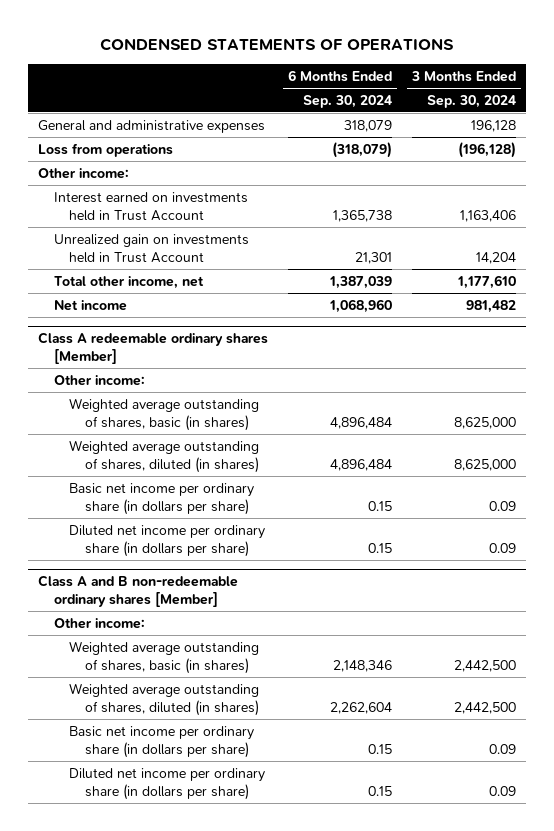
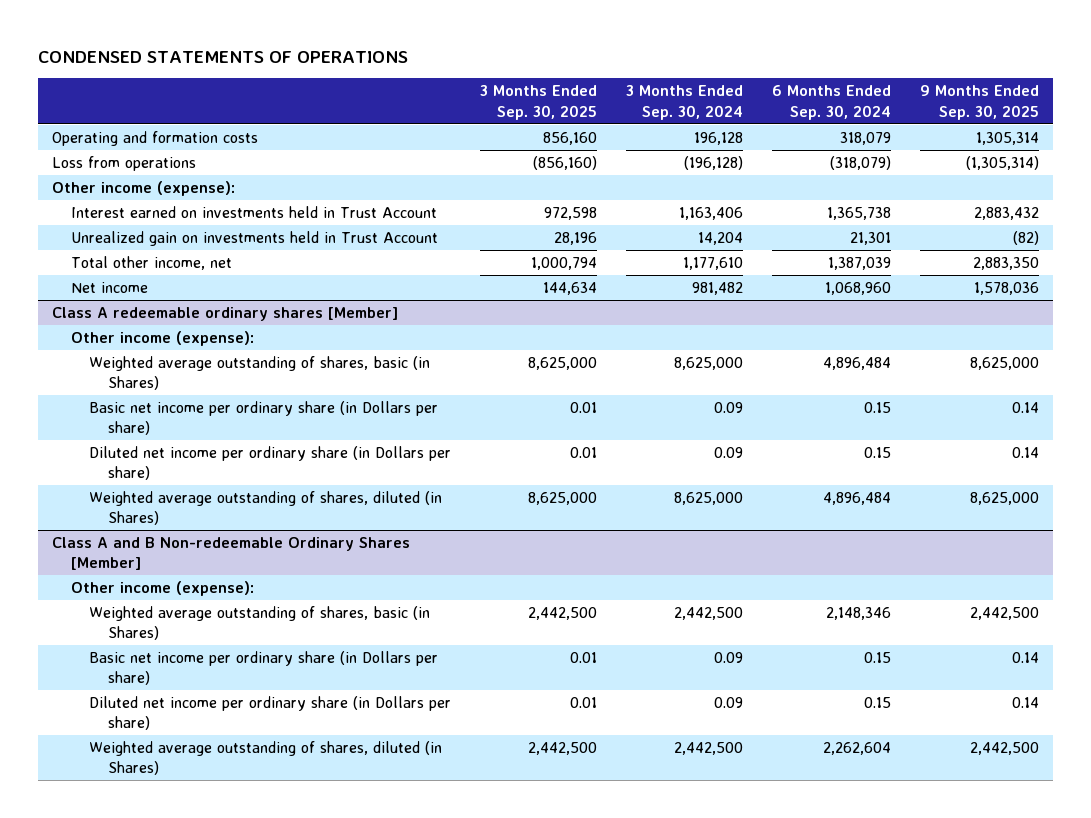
- | 6 Months Ended Sep. 30, 2024 | 3 Months Ended Sep. 30, 2024
+ | 3 Months Ended Sep. 30, 2025 | 3 Months Ended Sep. 30, 2024 | 6 Months Ended Sep. 30, 2024 | 9 Months Ended Sep. 30, 2025
- General and administrative expenses | 318,079 | 196,128
+ Operating and formation costs | 856,160 | 196,128 | 318,079 | 1,305,314
- Other income:
+ Other income (expense):
@ Class A redeemable ordinary shares [Member]
- Other income:
- Weighted average outstanding of shares, basic (in shares) | 4,896,484 | 8,625,000
- Weighted average outstanding of shares, diluted (in shares) | 4,896,484 | 8,625,000
- Basic net income per ordinary share (in dollars per share) | 0.15 | 0.09
- Diluted net income per ordinary share (in dollars per share) | 0.15 | 0.09
- Class A and B non-redeemable ordinary shares [Member]
- Other income:
- Weighted average outstanding of shares, basic (in shares) | 2,148,346 | 2,442,500
- Weighted average outstanding of shares, diluted (in shares) | 2,262,604 | 2,442,500
- Basic net income per ordinary share (in dollars per share) | 0.15 | 0.09
- Diluted net income per ordinary share (in dollars per share) | 0.15 | 0.09
@ Class A redeemable ordinary shares [Member]
+ Other income (expense):
+ Weighted average outstanding of shares, basic (in Shares) | 8,625,000 | 8,625,000 | 4,896,484 | 8,625,000
+ Basic net income per ordinary share (in Dollars per share) | 0.01 | 0.09 | 0.15 | 0.14
+ Diluted net income per ordinary share (in Dollars per share) | 0.01 | 0.09 | 0.15 | 0.14
+ Weighted average outstanding of shares, diluted (in Shares) | 8,625,000 | 8,625,000 | 4,896,484 | 8,625,000
+ Class A and B Non-redeemable Ordinary Shares [Member]
+ Other income (expense):
+ Weighted average outstanding of shares, basic (in Shares) | 2,442,500 | 2,442,500 | 2,148,346 | 2,442,500
+ Basic net income per ordinary share (in Dollars per share) | 0.01 | 0.09 | 0.15 | 0.14
+ Diluted net income per ordinary share (in Dollars per share) | 0.01 | 0.09 | 0.15 | 0.14
+ Weighted average outstanding of shares, diluted (in Shares) | 2,442,500 | 2,442,500 | 2,262,604 | 2,442,500

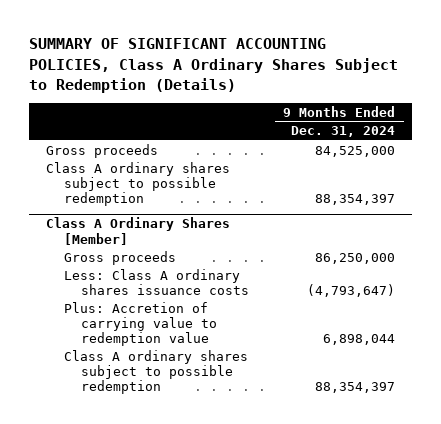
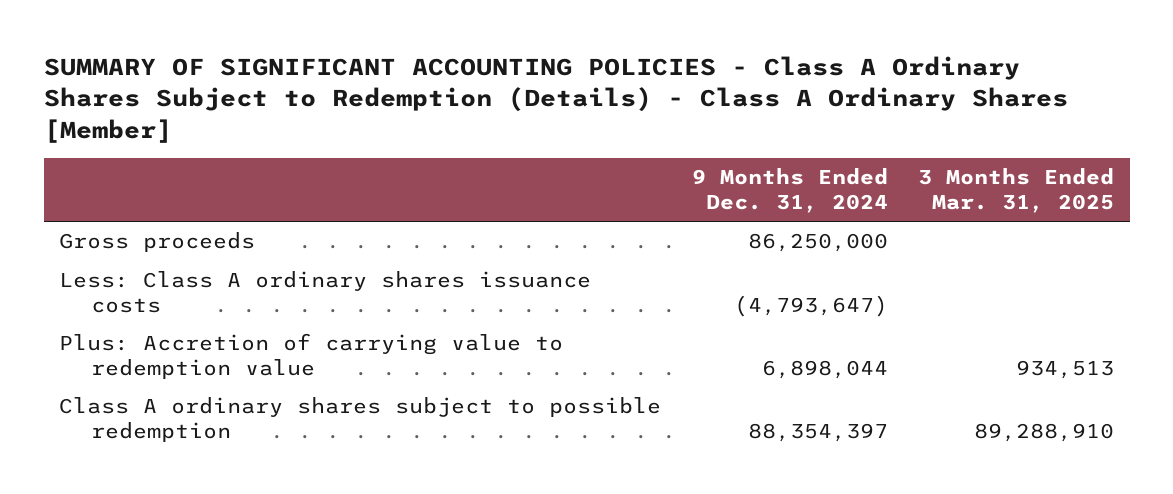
- SUMMARY OF SIGNIFICANT ACCOUNTING POLICIES, Class A Ordinary Shares Subject to Redemption (Details)
+ SUMMARY OF SIGNIFICANT ACCOUNTING POLICIES - Class A Ordinary Shares Subject to Redemption (Details) - Class A Ordinary Shares [Member]
- | 9 Months Ended Dec. 31, 2024
+ | 9 Months Ended Dec. 31, 2024 | 3 Months Ended Mar. 31, 2025
- Gross proceeds | 84,525,000
- Class A ordinary shares subject to possible redemption | 88,354,397
- Class A Ordinary Shares [Member]

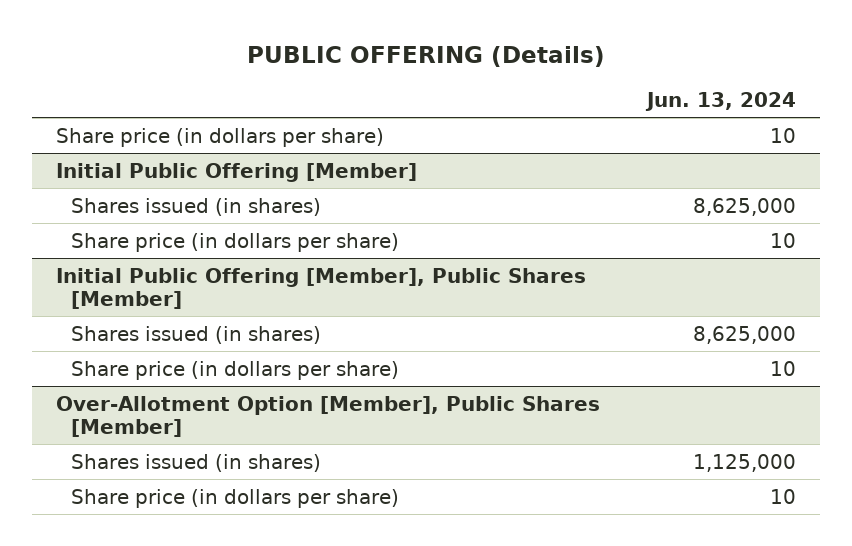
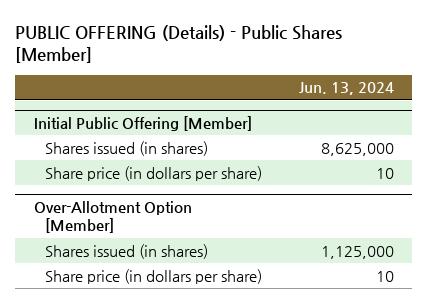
- PUBLIC OFFERING (Details)
+ PUBLIC OFFERING (Details) - Public Shares [Member]
- Share price (in dollars per share) | 10
- Initial Public Offering [Member], Public Shares [Member]
- Shares issued (in shares) | 8,625,000
- Share price (in dollars per share) | 10
- Over-Allotment Option [Member], Public Shares [Member]
+ Over-Allotment Option [Member]

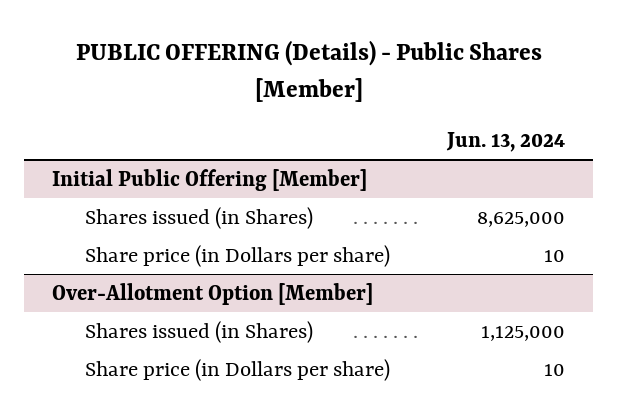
@ Initial Public Offering [Member]
- Shares issued (in shares) | 8,625,000
- Share price (in dollars per share) | 10
+ Shares issued (in Shares) | 8,625,000
+ Share price (in Dollars per share) | 10
@ Over-Allotment Option [Member]
- Shares issued (in shares) | 1,125,000
- Share price (in dollars per share) | 10
+ Shares issued (in Shares) | 1,125,000
+ Share price (in Dollars per share) | 10

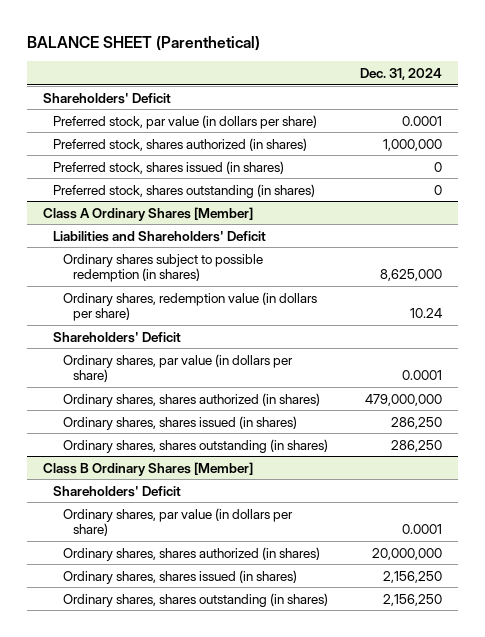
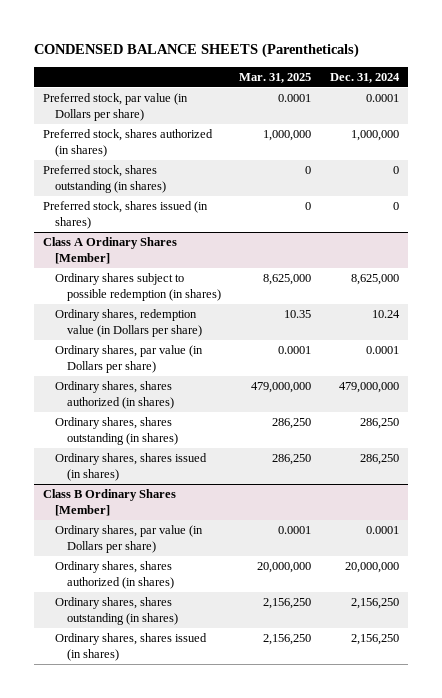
- BALANCE SHEET (Parenthetical)
+ CONDENSED BALANCE SHEETS (Parentheticals)
- | Dec. 31, 2024
+ | Mar. 31, 2025 | Dec. 31, 2024
- Shareholders' Deficit
- Preferred stock, par value (in dollars per share) | 0.0001
+ Preferred stock, par value (in Dollars per share) | 0.0001 | 0.0001
moved down: Preferred stock, shares issued (in shares) | 0 | 0
@ Class A Ordinary Shares [Member]
- Liabilities and Shareholders' Deficit
- Ordinary shares, redemption value (in dollars per share) | 10.24
- Shareholders' Deficit
- Ordinary shares, par value (in dollars per share) | 0.0001
+ Ordinary shares, redemption value (in Dollars per share) | 10.35 | 10.24
+ Ordinary shares, par value (in Dollars per share) | 0.0001 | 0.0001
moved down: Ordinary shares, shares issued (in shares) | 286,250 | 286,250
@ Class B Ordinary Shares [Member]
- Shareholders' Deficit
- Ordinary shares, par value (in dollars per share) | 0.0001
+ Ordinary shares, par value (in Dollars per share) | 0.0001 | 0.0001
moved down: Ordinary shares, shares issued (in shares) | 2,156,250 | 2,156,250

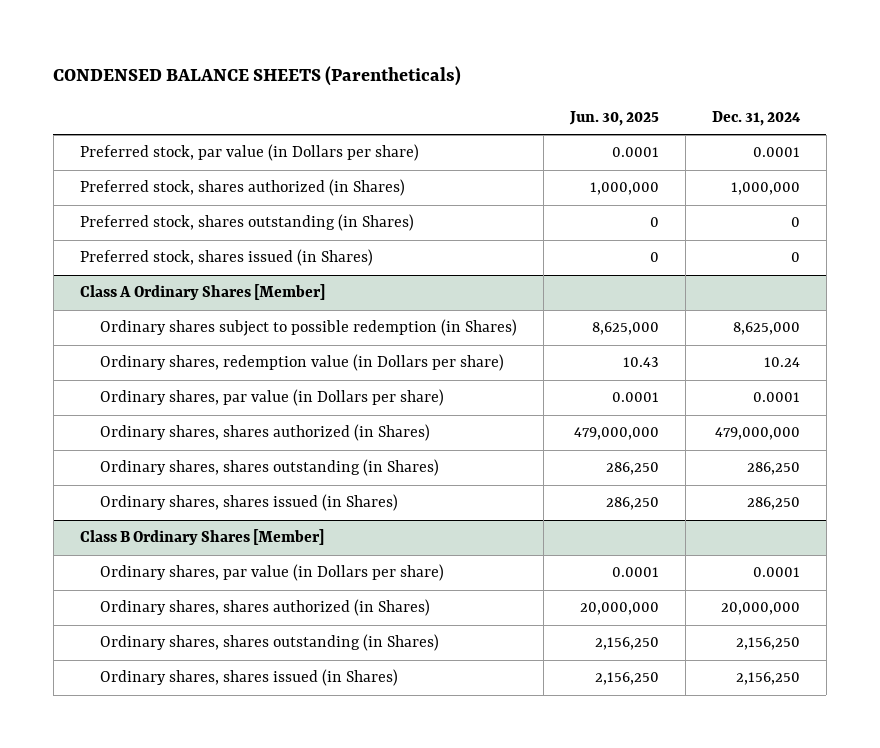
- | Mar. 31, 2025 | Dec. 31, 2024
+ | Jun. 30, 2025 | Dec. 31, 2024
- Preferred stock, shares authorized (in shares) | 1,000,000 | 1,000,000
- Preferred stock, shares outstanding (in shares) | 0 | 0
- Preferred stock, shares issued (in shares) | 0 | 0
+ Preferred stock, shares authorized (in Shares) | 1,000,000 | 1,000,000
+ Preferred stock, shares outstanding (in Shares) | 0 | 0
+ Preferred stock, shares issued (in Shares) | 0 | 0
@ Class A Ordinary Shares [Member]
- Ordinary shares subject to possible redemption (in shares) | 8,625,000 | 8,625,000
+ Ordinary shares subject to possible redemption (in Shares) | 8,625,000 | 8,625,000
- Ordinary shares, shares authorized (in shares) | 479,000,000 | 479,000,000
- Ordinary shares, shares outstanding (in shares) | 286,250 | 286,250
- Ordinary shares, shares issued (in shares) | 286,250 | 286,250
+ Ordinary shares, shares authorized (in Shares) | 479,000,000 | 479,000,000
+ Ordinary shares, shares outstanding (in Shares) | 286,250 | 286,250
+ Ordinary shares, shares issued (in Shares) | 286,250 | 286,250
@ Class B Ordinary Shares [Member]
- Ordinary shares, shares authorized (in shares) | 20,000,000 | 20,000,000
- Ordinary shares, shares outstanding (in shares) | 2,156,250 | 2,156,250
- Ordinary shares, shares issued (in shares) | 2,156,250 | 2,156,250
+ Ordinary shares, shares authorized (in Shares) | 20,000,000 | 20,000,000
+ Ordinary shares, shares outstanding (in Shares) | 2,156,250 | 2,156,250
+ Ordinary shares, shares issued (in Shares) | 2,156,250 | 2,156,250

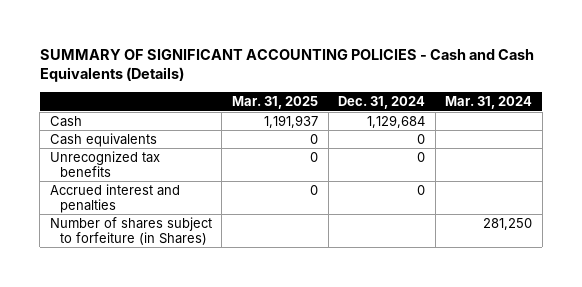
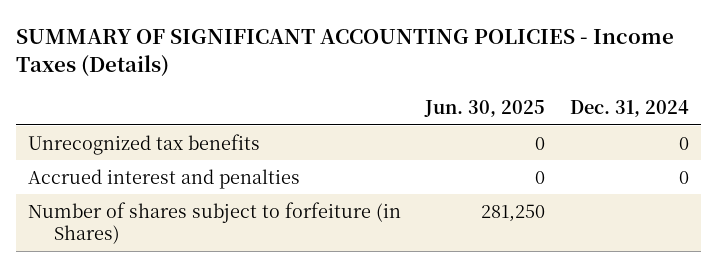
- SUMMARY OF SIGNIFICANT ACCOUNTING POLICIES - Cash and Cash Equivalents (Details)
+ SUMMARY OF SIGNIFICANT ACCOUNTING POLICIES - Income Taxes (Details)
- | Mar. 31, 2025 | Dec. 31, 2024 | Mar. 31, 2024
+ | Jun. 30, 2025 | Dec. 31, 2024
- Cash | 1,191,937 | 1,129,684 |
- Cash equivalents | 0 | 0 |

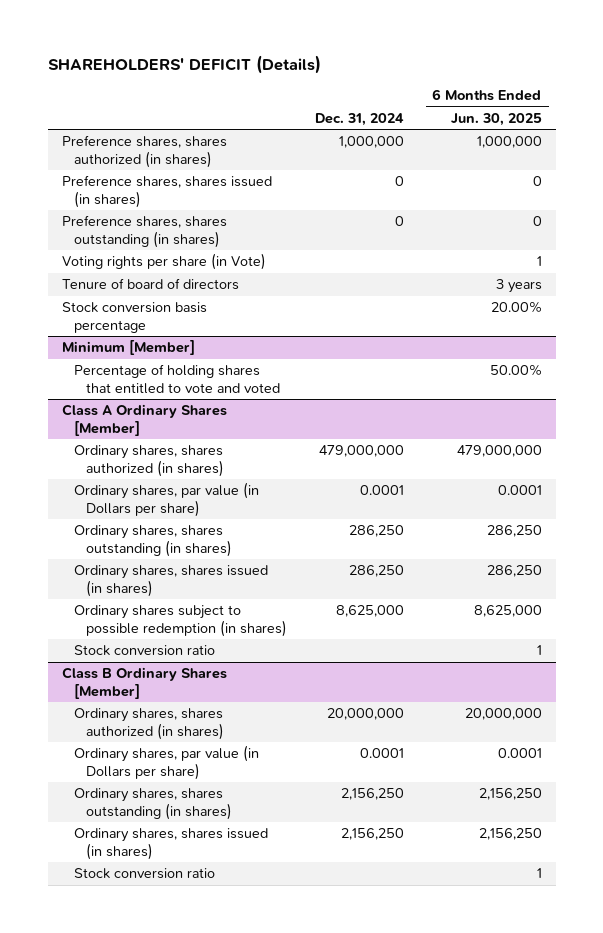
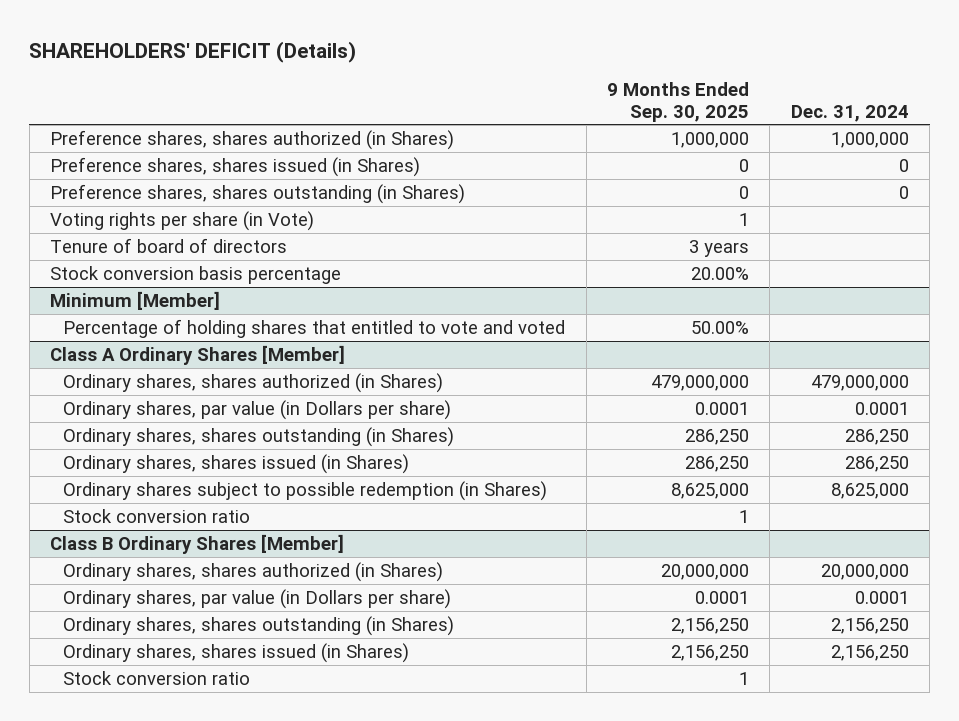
- | Dec. 31, 2024 | 6 Months Ended Jun. 30, 2025
+ | 9 Months Ended Sep. 30, 2025 | Dec. 31, 2024
- Preference shares, shares authorized (in shares) | 1,000,000 | 1,000,000
- Preference shares, shares issued (in shares) | 0 | 0
- Preference shares, shares outstanding (in shares) | 0 | 0
+ Preference shares, shares authorized (in Shares) | 1,000,000 | 1,000,000
+ Preference shares, shares issued (in Shares) | 0 | 0
+ Preference shares, shares outstanding (in Shares) | 0 | 0
@ Class A Ordinary Shares [Member]
- Ordinary shares, shares authorized (in shares) | 479,000,000 | 479,000,000
+ Ordinary shares, shares authorized (in Shares) | 479,000,000 | 479,000,000
- Ordinary shares, shares outstanding (in shares) | 286,250 | 286,250
- Ordinary shares, shares issued (in shares) | 286,250 | 286,250
- Ordinary shares subject to possible redemption (in shares) | 8,625,000 | 8,625,000
+ Ordinary shares, shares outstanding (in Shares) | 286,250 | 286,250
+ Ordinary shares, shares issued (in Shares) | 286,250 | 286,250
+ Ordinary shares subject to possible redemption (in Shares) | 8,625,000 | 8,625,000
@ Class B Ordinary Shares [Member]
- Ordinary shares, shares authorized (in shares) | 20,000,000 | 20,000,000
+ Ordinary shares, shares authorized (in Shares) | 20,000,000 | 20,000,000
- Ordinary shares, shares outstanding (in shares) | 2,156,250 | 2,156,250
- Ordinary shares, shares issued (in shares) | 2,156,250 | 2,156,250
+ Ordinary shares, shares outstanding (in Shares) | 2,156,250 | 2,156,250
+ Ordinary shares, shares issued (in Shares) | 2,156,250 | 2,156,250

